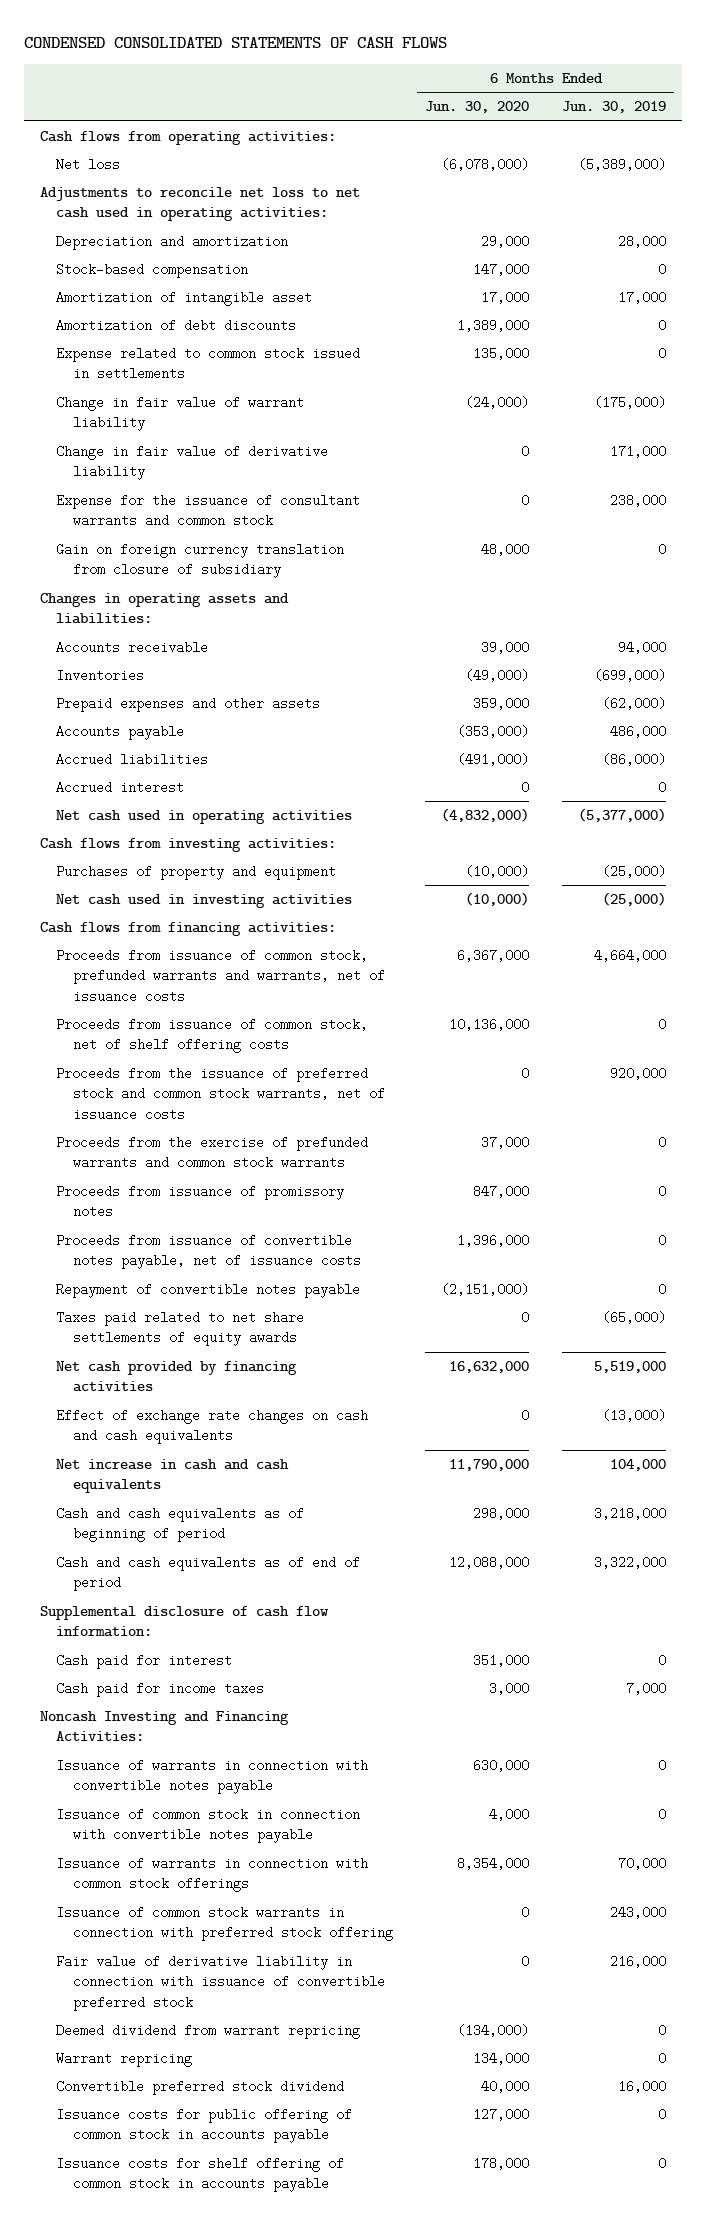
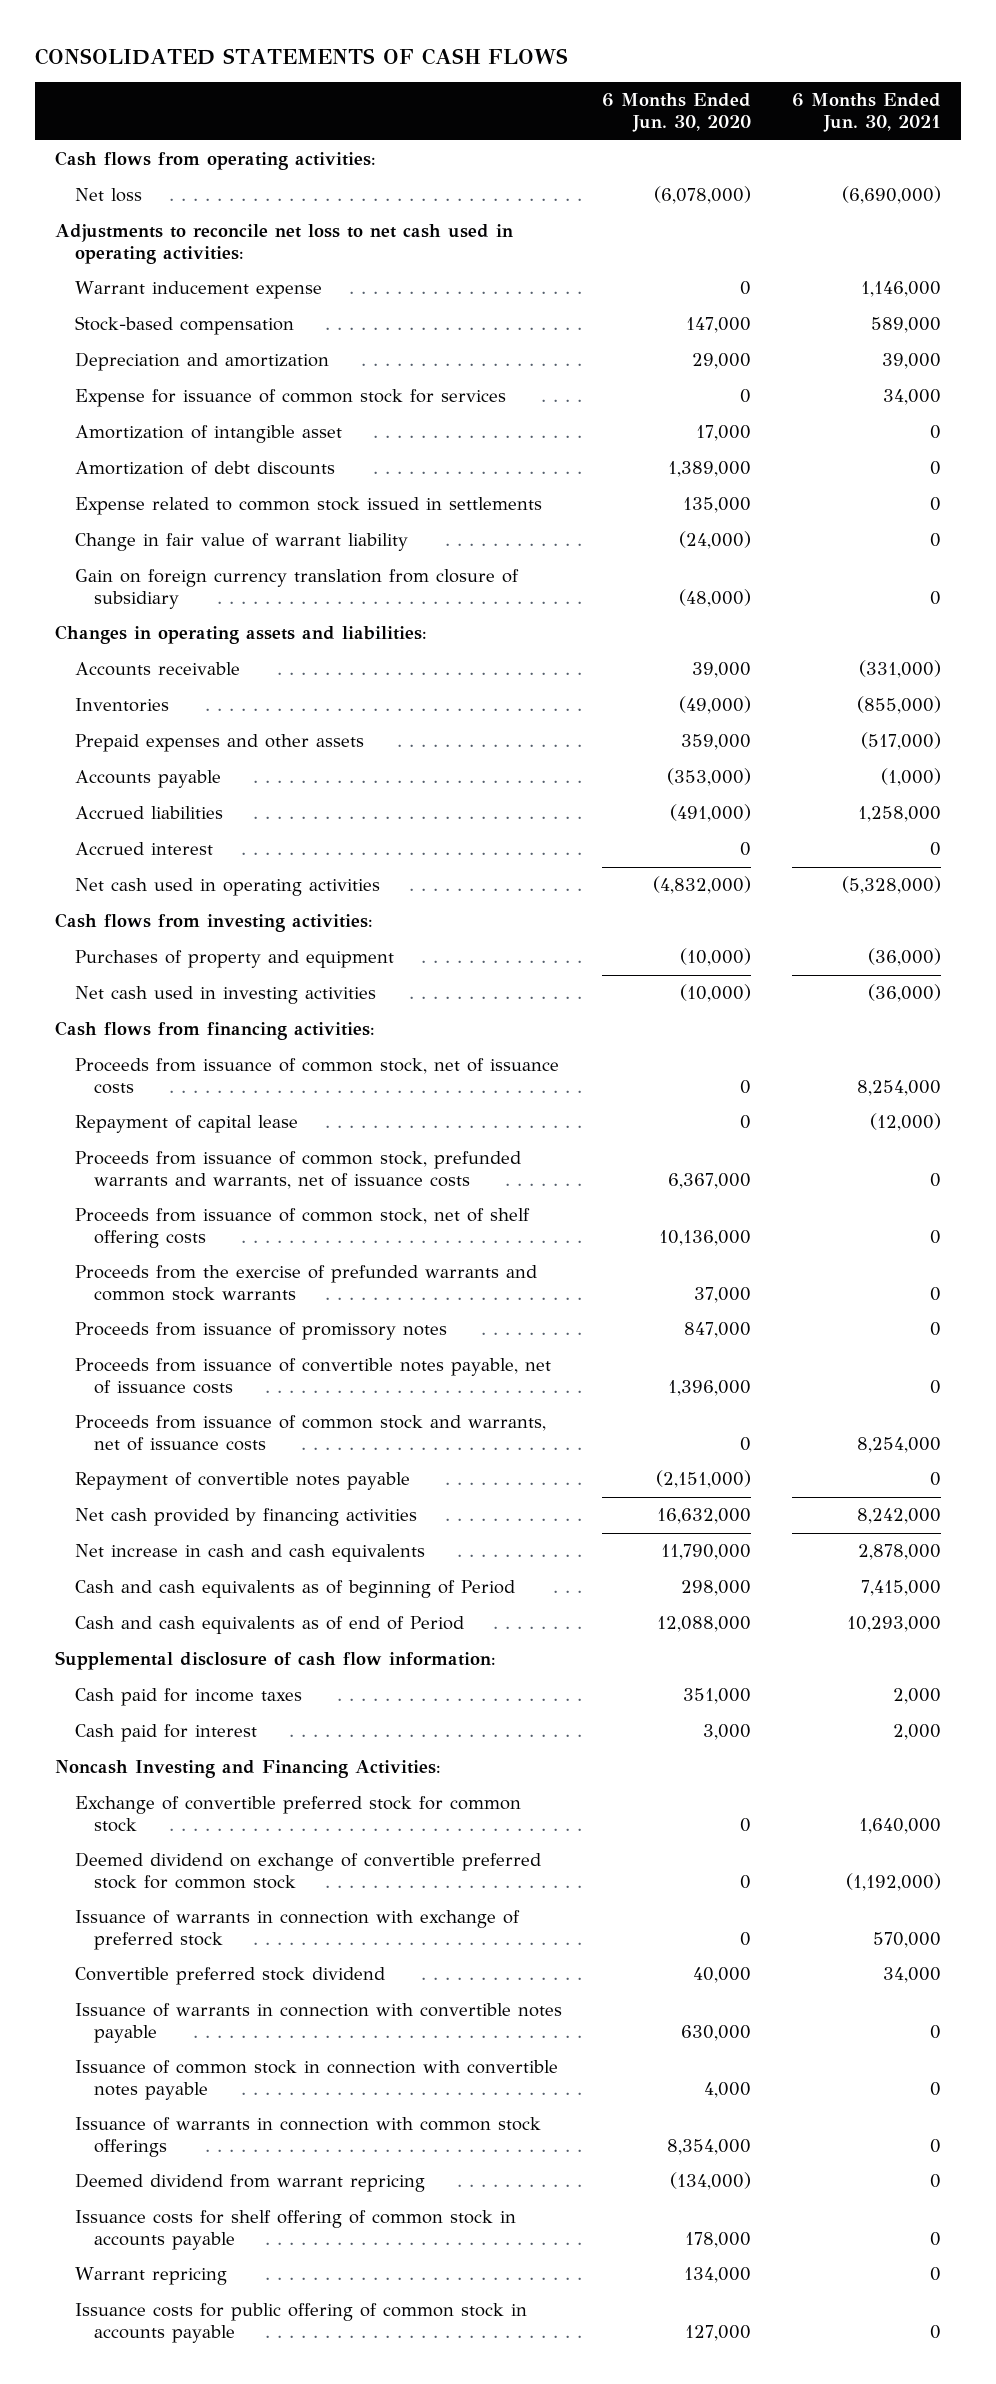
- CONDENSED CONSOLIDATED STATEMENTS OF CASH FLOWS
+ CONSOLIDATED STATEMENTS OF CASH FLOWS
- | 6 Months Ended Jun. 30, 2020 | 6 Months Ended Jun. 30, 2019
+ | 6 Months Ended Jun. 30, 2020 | 6 Months Ended Jun. 30, 2021
+ Warrant inducement expense | 0 | 1,146,000
moved down: Depreciation and amortization | 29,000 | 39,000
+ Expense for issuance of common stock for services | 0 | 34,000
- Change in fair value of derivative liability | 0 | 171,000
- Expense for the issuance of consultant warrants and common stock | 0 | 238,000
- Gain on foreign currency translation from closure of subsidiary | 48,000 | 0
+ Gain on foreign currency translation from closure of subsidiary | (48,000) | 0
+ Proceeds from issuance of common stock, net of issuance costs | 0 | 8,254,000
+ Repayment of capital lease | 0 | (12,000)
- Proceeds from the issuance of preferred stock and common stock warrants, net of issuance costs | 0 | 920,000
+ Proceeds from issuance of common stock and warrants, net of issuance costs | 0 | 8,254,000
- Taxes paid related to net share settlements of equity awards | 0 | (65,000)
- Effect of exchange rate changes on cash and cash equivalents | 0 | (13,000)
- Cash and cash equivalents as of beginning of period | 298,000 | 3,218,000
- Cash and cash equivalents as of end of period | 12,088,000 | 3,322,000
+ Cash and cash equivalents as of beginning of Period | 298,000 | 7,415,000
+ Cash and cash equivalents as of end of Period | 12,088,000 | 10,293,000
- Cash paid for interest | 351,000 | 0
- Cash paid for income taxes | 3,000 | 7,000
+ Cash paid for income taxes | 351,000 | 2,000
+ Cash paid for interest | 3,000 | 2,000
+ Exchange of convertible preferred stock for common stock | 0 | 1,640,000
+ Deemed dividend on exchange of convertible preferred stock for common stock | 0 | (1,192,000)
+ Issuance of warrants in connection with exchange of preferred stock | 0 | 570,000
moved up: Convertible preferred stock dividend | 40,000 | 34,000
- Issuance of common stock warrants in connection with preferred stock offering | 0 | 243,000
- Fair value of derivative liability in connection with issuance of convertible preferred stock | 0 | 216,000
moved up: Issuance costs for shelf offering of common stock in accounts payable | 178,000 | 0

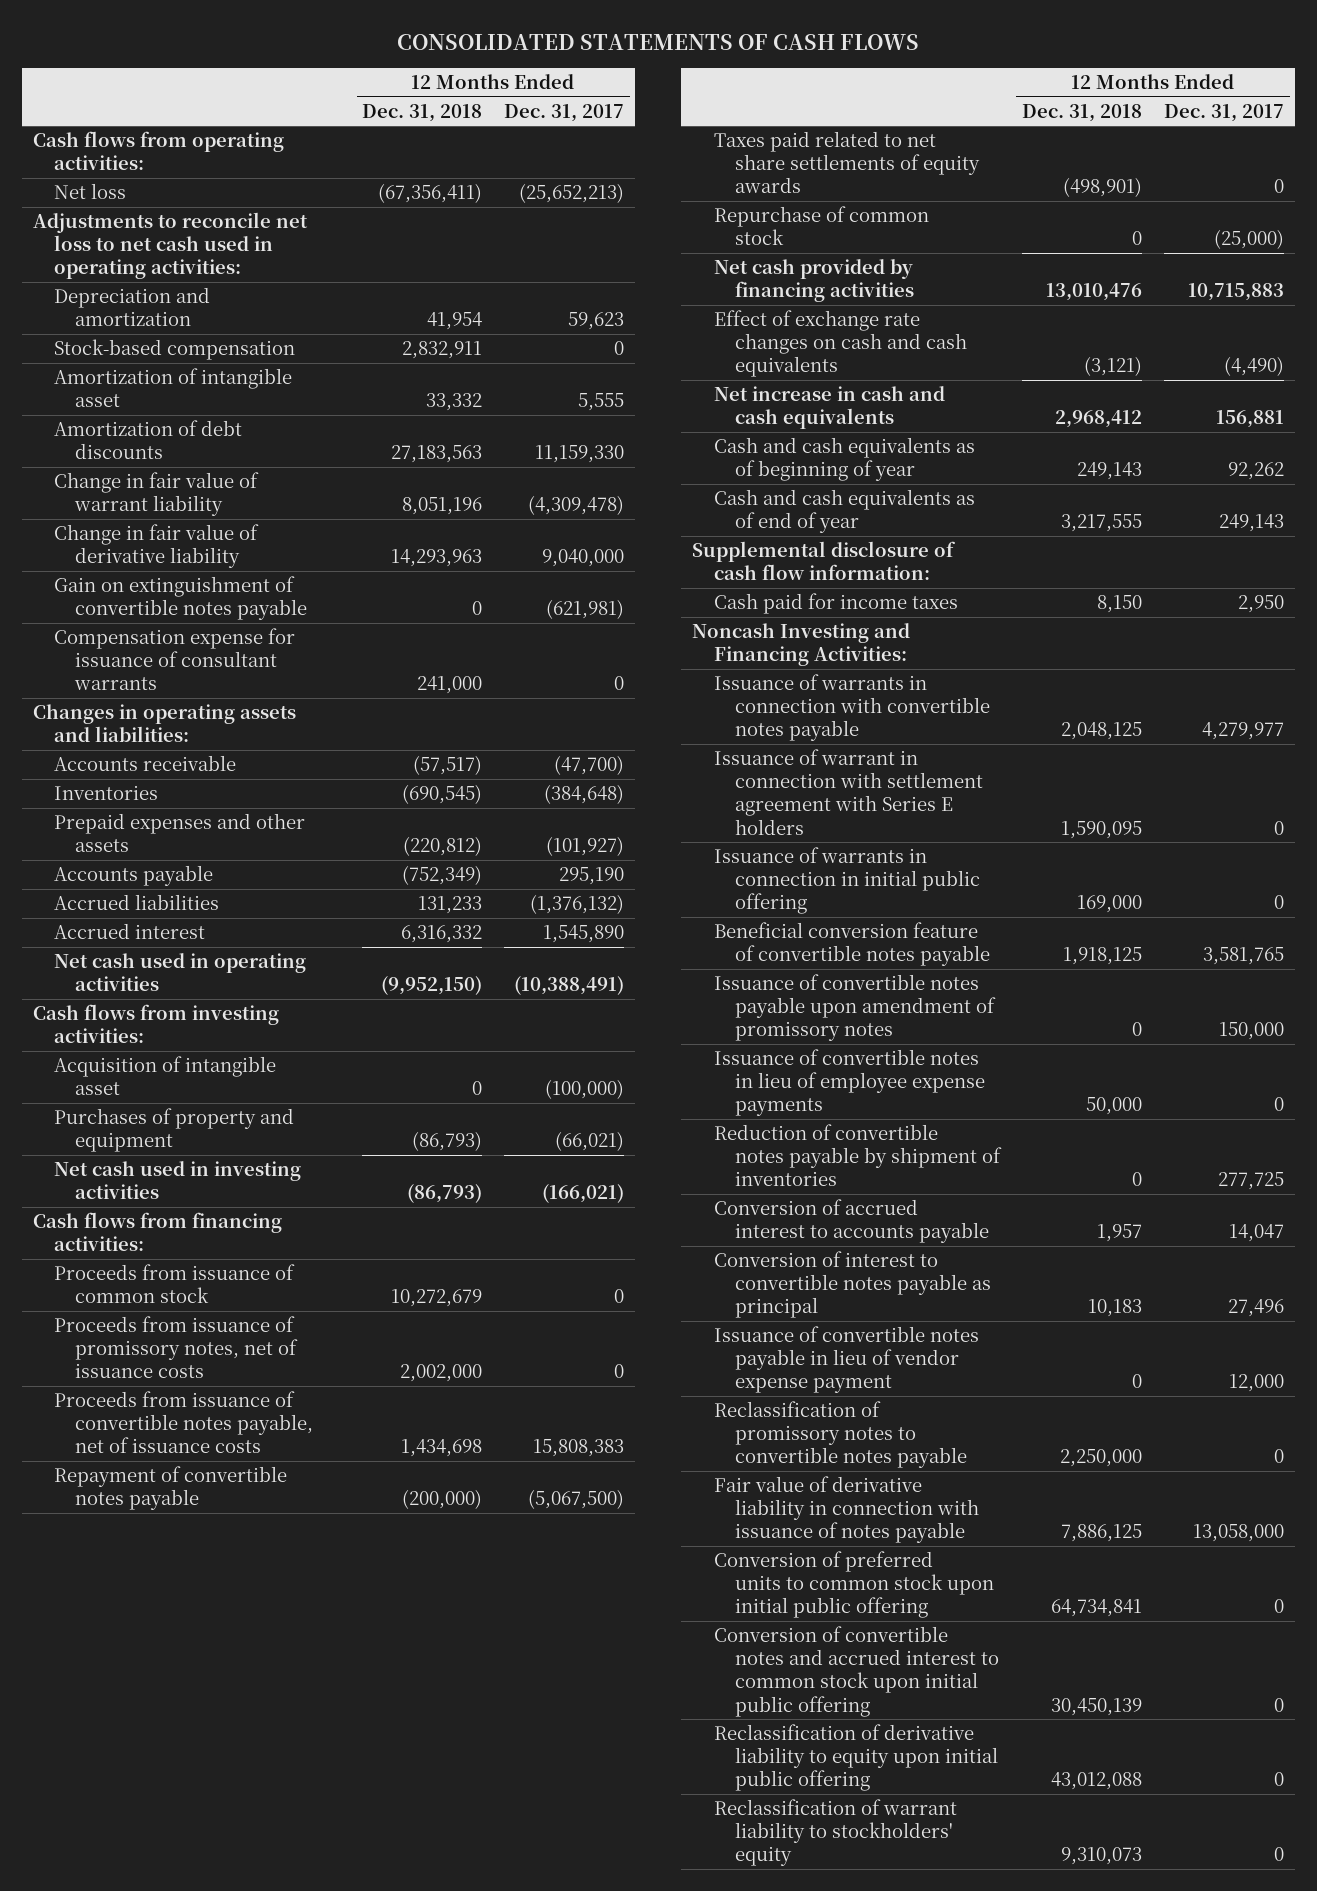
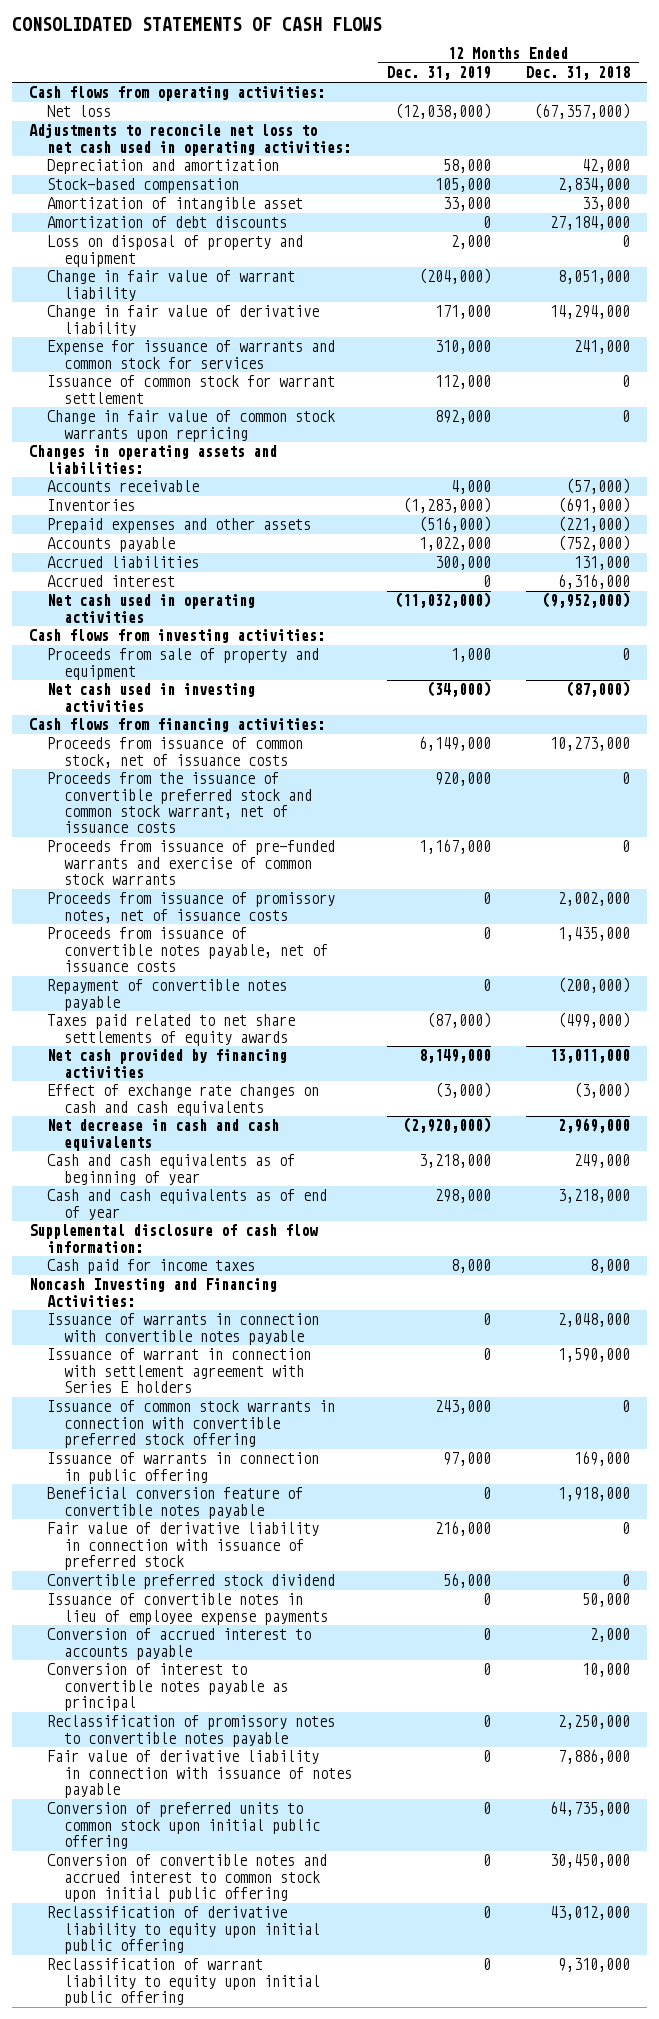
- | 12 Months Ended Dec. 31, 2018 | 12 Months Ended Dec. 31, 2017
+ | 12 Months Ended Dec. 31, 2019 | 12 Months Ended Dec. 31, 2018
- Net loss | (67,356,411) | (25,652,213)
+ Net loss | (12,038,000) | (67,357,000)
- Depreciation and amortization | 41,954 | 59,623
- Stock-based compensation | 2,832,911 | 0
- Amortization of intangible asset | 33,332 | 5,555
- Amortization of debt discounts | 27,183,563 | 11,159,330
- Change in fair value of warrant liability | 8,051,196 | (4,309,478)
- Change in fair value of derivative liability | 14,293,963 | 9,040,000
- Gain on extinguishment of convertible notes payable | 0 | (621,981)
- Compensation expense for issuance of consultant warrants | 241,000 | 0
+ Depreciation and amortization | 58,000 | 42,000
+ Stock-based compensation | 105,000 | 2,834,000
+ Amortization of intangible asset | 33,000 | 33,000
+ Amortization of debt discounts | 0 | 27,184,000
+ Loss on disposal of property and equipment | 2,000 | 0
+ Change in fair value of warrant liability | (204,000) | 8,051,000
+ Change in fair value of derivative liability | 171,000 | 14,294,000
+ Expense for issuance of warrants and common stock for services | 310,000 | 241,000
+ Issuance of common stock for warrant settlement | 112,000 | 0
+ Change in fair value of common stock warrants upon repricing | 892,000 | 0
- Accounts receivable | (57,517) | (47,700)
- Inventories | (690,545) | (384,648)
- Prepaid expenses and other assets | (220,812) | (101,927)
- Accounts payable | (752,349) | 295,190
- Accrued liabilities | 131,233 | (1,376,132)
- Accrued interest | 6,316,332 | 1,545,890
- Net cash used in operating activities | (9,952,150) | (10,388,491)
+ Accounts receivable | 4,000 | (57,000)
+ Inventories | (1,283,000) | (691,000)
+ Prepaid expenses and other assets | (516,000) | (221,000)
+ Accounts payable | 1,022,000 | (752,000)
+ Accrued liabilities | 300,000 | 131,000
+ Accrued interest | 0 | 6,316,000
+ Net cash used in operating activities | (11,032,000) | (9,952,000)
- Acquisition of intangible asset | 0 | (100,000)
- Purchases of property and equipment | (86,793) | (66,021)
- Net cash used in investing activities | (86,793) | (166,021)
+ Proceeds from sale of property and equipment | 1,000 | 0
+ Net cash used in investing activities | (34,000) | (87,000)
- Proceeds from issuance of common stock | 10,272,679 | 0
+ Proceeds from issuance of common stock, net of issuance costs | 6,149,000 | 10,273,000
+ Proceeds from the issuance of convertible preferred stock and common stock warrant, net of issuance costs | 920,000 | 0
+ Proceeds from issuance of pre-funded warrants and exercise of common stock warrants | 1,167,000 | 0
- Proceeds from issuance of convertible notes payable, net of issuance costs | 1,434,698 | 15,808,383
+ Proceeds from issuance of convertible notes payable, net of issuance costs | 0 | 1,435,000
- Taxes paid related to net share settlements of equity awards | (498,901) | 0
- Repurchase of common stock | 0 | (25,000)
- Net cash provided by financing activities | 13,010,476 | 10,715,883
- Effect of exchange rate changes on cash and cash equivalents | (3,121) | (4,490)
- Net increase in cash and cash equivalents | 2,968,412 | 156,881
- Cash and cash equivalents as of beginning of year | 249,143 | 92,262
- Cash and cash equivalents as of end of year | 3,217,555 | 249,143
+ Taxes paid related to net share settlements of equity awards | (87,000) | (499,000)
+ Net cash provided by financing activities | 8,149,000 | 13,011,000
+ Effect of exchange rate changes on cash and cash equivalents | (3,000) | (3,000)
+ Net decrease in cash and cash equivalents | (2,920,000) | 2,969,000
+ Cash and cash equivalents as of beginning of year | 3,218,000 | 249,000
+ Cash and cash equivalents as of end of year | 298,000 | 3,218,000
- Cash paid for income taxes | 8,150 | 2,950
+ Cash paid for income taxes | 8,000 | 8,000
- Issuance of warrants in connection with convertible notes payable | 2,048,125 | 4,279,977
- Issuance of warrant in connection with settlement agreement with Series E holders | 1,590,095 | 0
- Issuance of warrants in connection in initial public offering | 169,000 | 0
- Beneficial conversion feature of convertible notes payable | 1,918,125 | 3,581,765
- Issuance of convertible notes payable upon amendment of promissory notes | 0 | 150,000
+ Issuance of warrants in connection with convertible notes payable | 0 | 2,048,000
+ Issuance of warrant in connection with settlement agreement with Series E holders | 0 | 1,590,000
+ Issuance of common stock warrants in connection with convertible preferred stock offering | 243,000 | 0
+ Issuance of warrants in connection in public offering | 97,000 | 169,000
+ Beneficial conversion feature of convertible notes payable | 0 | 1,918,000
+ Fair value of derivative liability in connection with issuance of preferred stock | 216,000 | 0
+ Convertible preferred stock dividend | 56,000 | 0
- Reduction of convertible notes payable by shipment of inventories | 0 | 277,725
- Conversion of accrued interest to accounts payable | 1,957 | 14,047
- Conversion of interest to convertible notes payable as principal | 10,183 | 27,496
- Issuance of convertible notes payable in lieu of vendor expense payment | 0 | 12,000
+ Conversion of accrued interest to accounts payable | 0 | 2,000
+ Conversion of interest to convertible notes payable as principal | 0 | 10,000
- Fair value of derivative liability in connection with issuance of notes payable | 7,886,125 | 13,058,000
- Conversion of preferred units to common stock upon initial public offering | 64,734,841 | 0
- Conversion of convertible notes and accrued interest to common stock upon initial public offering | 30,450,139 | 0
- Reclassification of derivative liability to equity upon initial public offering | 43,012,088 | 0
- Reclassification of warrant liability to stockholders' equity | 9,310,073 | 0
+ Fair value of derivative liability in connection with issuance of notes payable | 0 | 7,886,000
+ Conversion of preferred units to common stock upon initial public offering | 0 | 64,735,000
+ Conversion of convertible notes and accrued interest to common stock upon initial public offering | 0 | 30,450,000
+ Reclassification of derivative liability to equity upon initial public offering | 0 | 43,012,000
+ Reclassification of warrant liability to equity upon initial public offering | 0 | 9,310,000

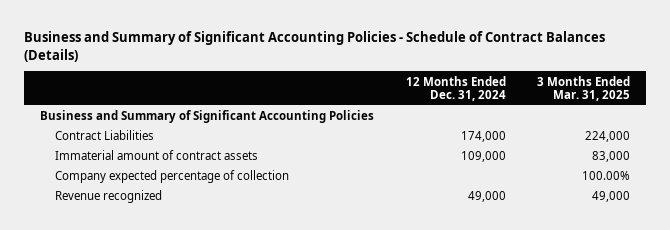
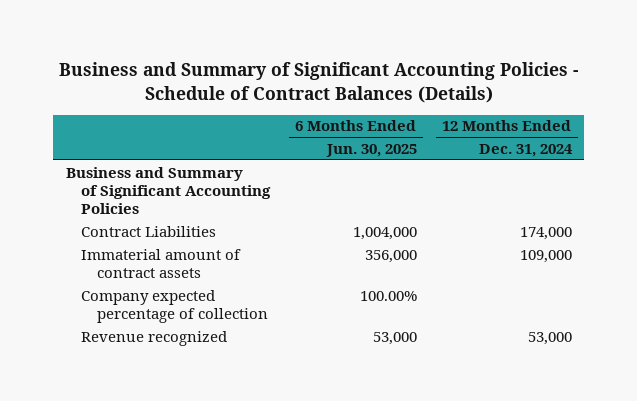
- | 12 Months Ended Dec. 31, 2024 | 3 Months Ended Mar. 31, 2025
+ | 6 Months Ended Jun. 30, 2025 | 12 Months Ended Dec. 31, 2024
- Revenue recognized | 49,000 | 49,000
+ Revenue recognized | 53,000 | 53,000

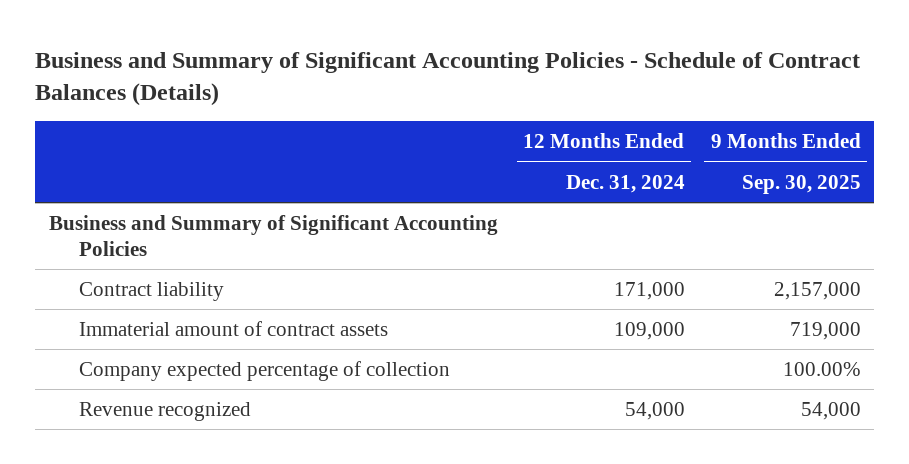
- | 6 Months Ended Jun. 30, 2025 | 12 Months Ended Dec. 31, 2024
+ | 12 Months Ended Dec. 31, 2024 | 9 Months Ended Sep. 30, 2025
- Contract Liabilities | 1,004,000 | 174,000
+ Contract liability | 171,000 | 2,157,000
- Revenue recognized | 53,000 | 53,000
+ Revenue recognized | 54,000 | 54,000

